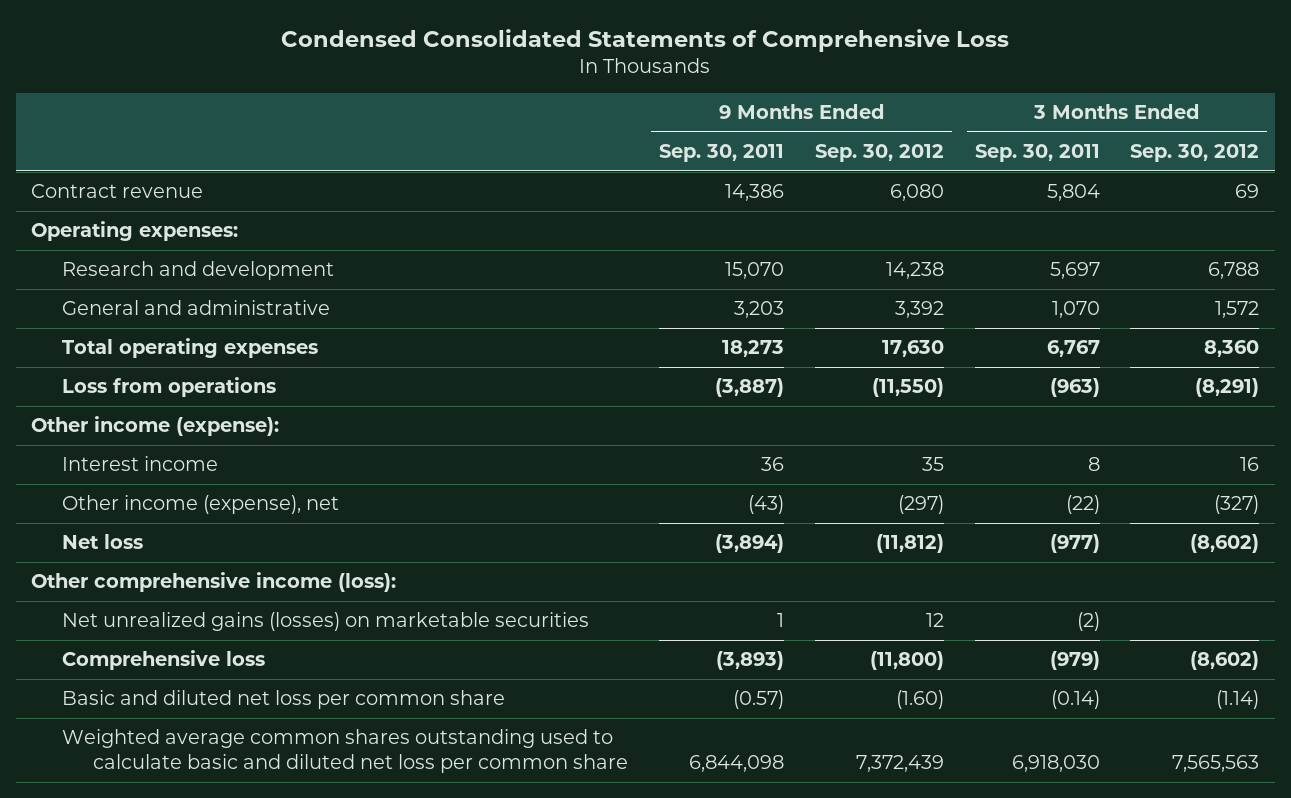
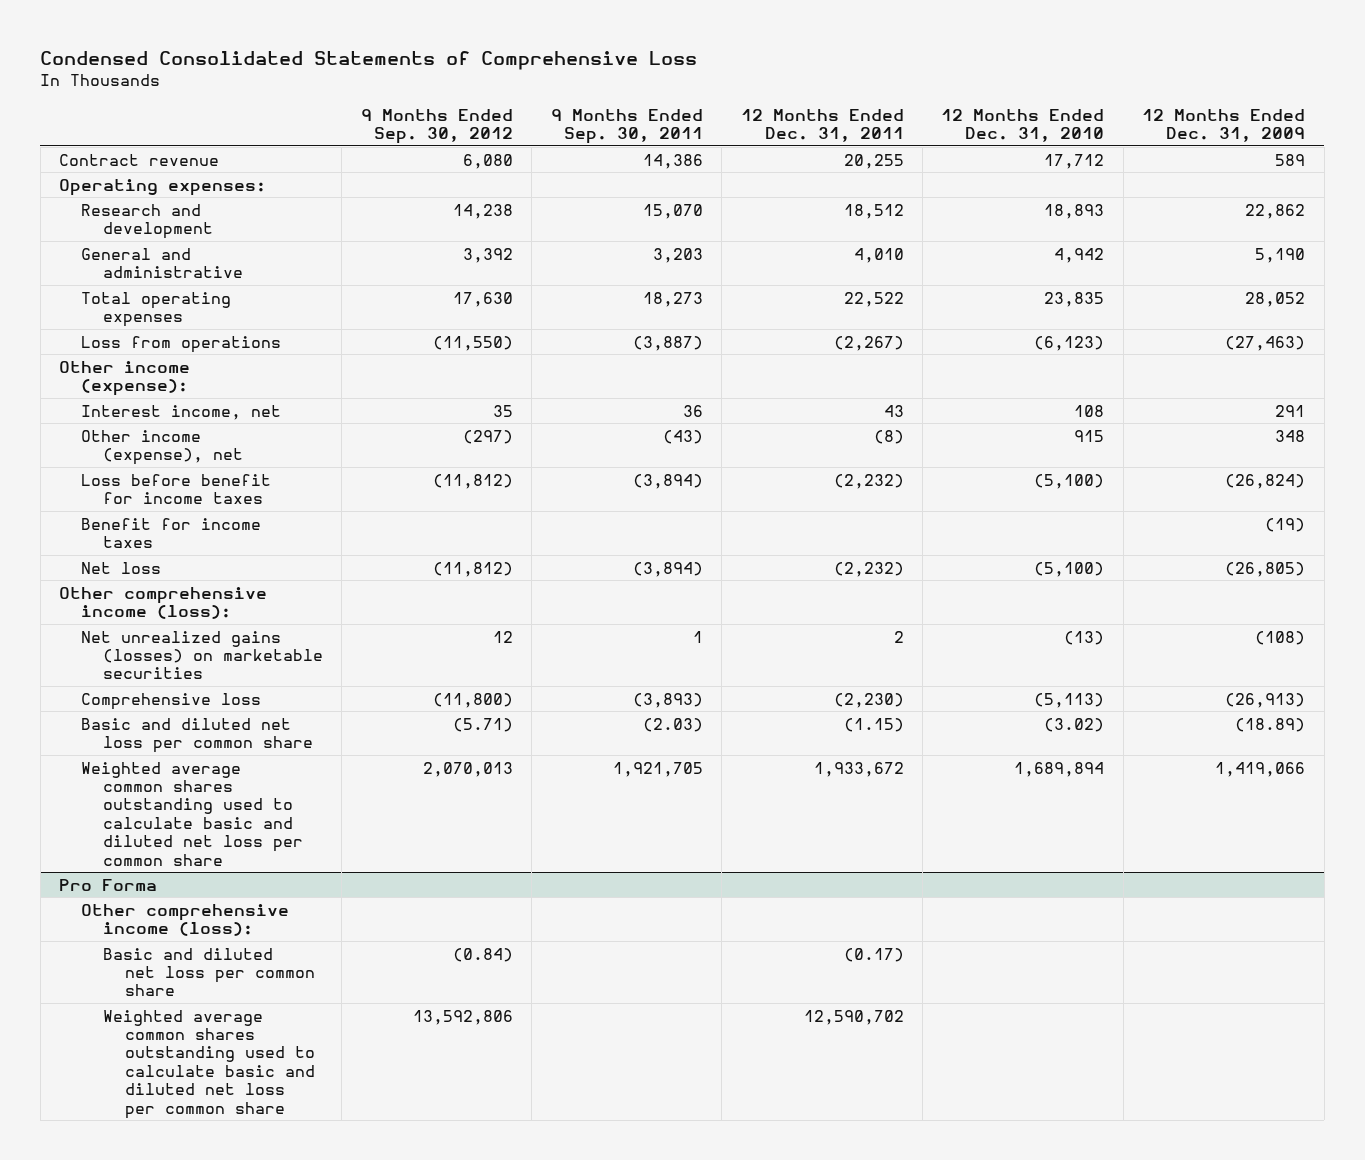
- | 9 Months Ended Sep. 30, 2011 | 9 Months Ended Sep. 30, 2012 | 3 Months Ended Sep. 30, 2011 | 3 Months Ended Sep. 30, 2012
+ | 9 Months Ended Sep. 30, 2012 | 9 Months Ended Sep. 30, 2011 | 12 Months Ended Dec. 31, 2011 | 12 Months Ended Dec. 31, 2010 | 12 Months Ended Dec. 31, 2009
- Interest income | 36 | 35 | 8 | 16
+ Interest income, net | 35 | 36 | 43 | 108 | 291
+ Loss before benefit for income taxes | (11,812) | (3,894) | (2,232) | (5,100) | (26,824)
+ Benefit for income taxes | | | | | (19)
- Basic and diluted net loss per common share | (0.57) | (1.60) | (0.14) | (1.14)
- Weighted average common shares outstanding used to calculate basic and diluted net loss per common share | 6,844,098 | 7,372,439 | 6,918,030 | 7,565,563
+ Basic and diluted net loss per common share | (5.71) | (2.03) | (1.15) | (3.02) | (18.89)
+ Weighted average common shares outstanding used to calculate basic and diluted net loss per common share | 2,070,013 | 1,921,705 | 1,933,672 | 1,689,894 | 1,419,066
+ Pro Forma
+ Other comprehensive income (loss):
+ Basic and diluted net loss per common share | (0.84) | | (0.17) | |
+ Weighted average common shares outstanding used to calculate basic and diluted net loss per common share | 13,592,806 | | 12,590,702 | |

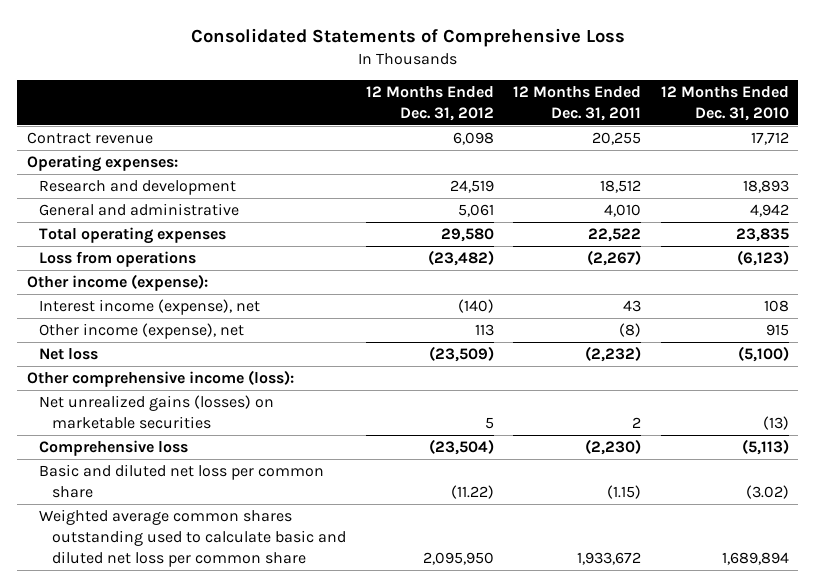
- Condensed Consolidated Statements of Comprehensive Loss
+ Consolidated Statements of Comprehensive Loss
- | 9 Months Ended Sep. 30, 2012 | 9 Months Ended Sep. 30, 2011 | 12 Months Ended Dec. 31, 2011 | 12 Months Ended Dec. 31, 2010 | 12 Months Ended Dec. 31, 2009
+ | 12 Months Ended Dec. 31, 2012 | 12 Months Ended Dec. 31, 2011 | 12 Months Ended Dec. 31, 2010
- Interest income, net | 35 | 36 | 43 | 108 | 291
+ Interest income (expense), net | (140) | 43 | 108
- Loss before benefit for income taxes | (11,812) | (3,894) | (2,232) | (5,100) | (26,824)
- Benefit for income taxes | | | | | (19)
- Pro Forma
- Other comprehensive income (loss):
- Basic and diluted net loss per common share | (0.84) | | (0.17) | |
- Weighted average common shares outstanding used to calculate basic and diluted net loss per common share | 13,592,806 | | 12,590,702 | |

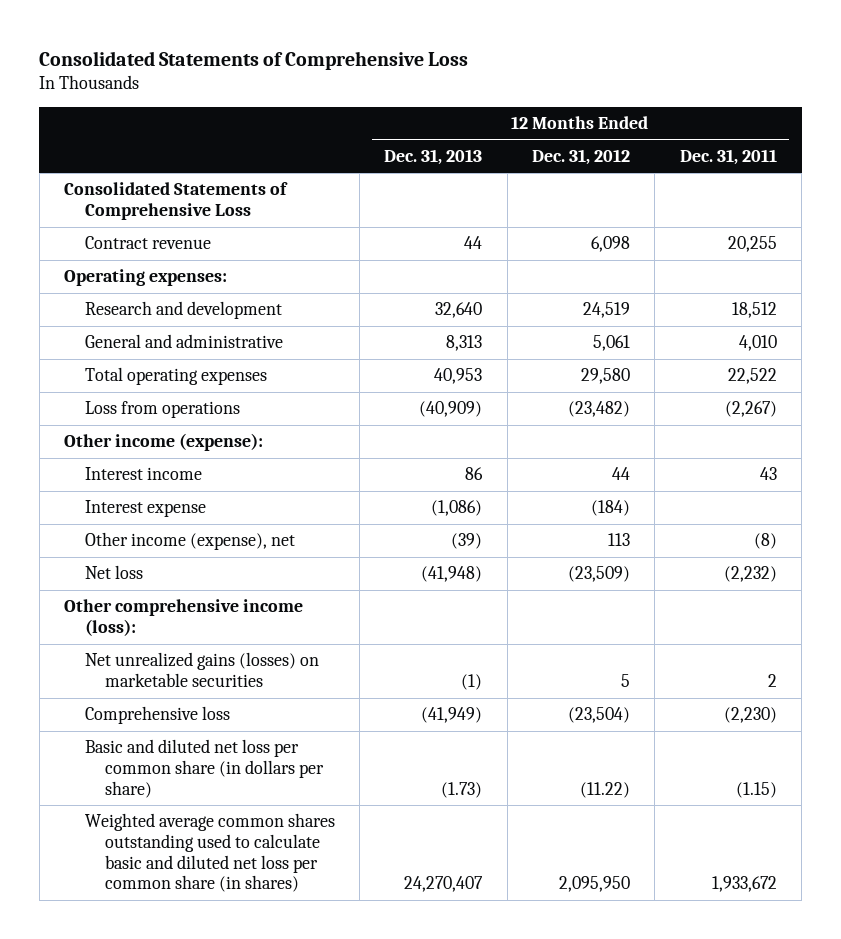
- | 12 Months Ended Dec. 31, 2012 | 12 Months Ended Dec. 31, 2011 | 12 Months Ended Dec. 31, 2010
+ | 12 Months Ended Dec. 31, 2013 | 12 Months Ended Dec. 31, 2012 | 12 Months Ended Dec. 31, 2011
+ Consolidated Statements of Comprehensive Loss
- Interest income (expense), net | (140) | 43 | 108
+ Interest income | 86 | 44 | 43
+ Interest expense | (1,086) | (184) |
- Basic and diluted net loss per common share | (11.22) | (1.15) | (3.02)
- Weighted average common shares outstanding used to calculate basic and diluted net loss per common share | 2,095,950 | 1,933,672 | 1,689,894
+ Basic and diluted net loss per common share (in dollars per share) | (1.73) | (11.22) | (1.15)
+ Weighted average common shares outstanding used to calculate basic and diluted net loss per common share (in shares) | 24,270,407 | 2,095,950 | 1,933,672

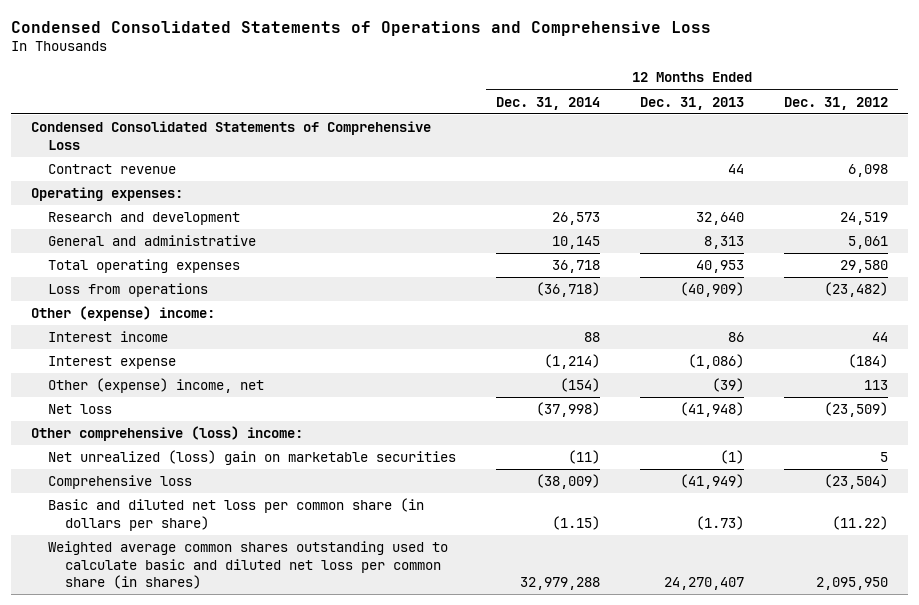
- Consolidated Statements of Comprehensive Loss
+ Condensed Consolidated Statements of Operations and Comprehensive Loss
- | 12 Months Ended Dec. 31, 2013 | 12 Months Ended Dec. 31, 2012 | 12 Months Ended Dec. 31, 2011
+ | 12 Months Ended Dec. 31, 2014 | 12 Months Ended Dec. 31, 2013 | 12 Months Ended Dec. 31, 2012
- Consolidated Statements of Comprehensive Loss
+ Condensed Consolidated Statements of Comprehensive Loss
- Other income (expense):
+ Other (expense) income:
- Other income (expense), net | (39) | 113 | (8)
+ Other (expense) income, net | (154) | (39) | 113
- Other comprehensive income (loss):
- Net unrealized gains (losses) on marketable securities | (1) | 5 | 2
+ Other comprehensive (loss) income:
+ Net unrealized (loss) gain on marketable securities | (11) | (1) | 5

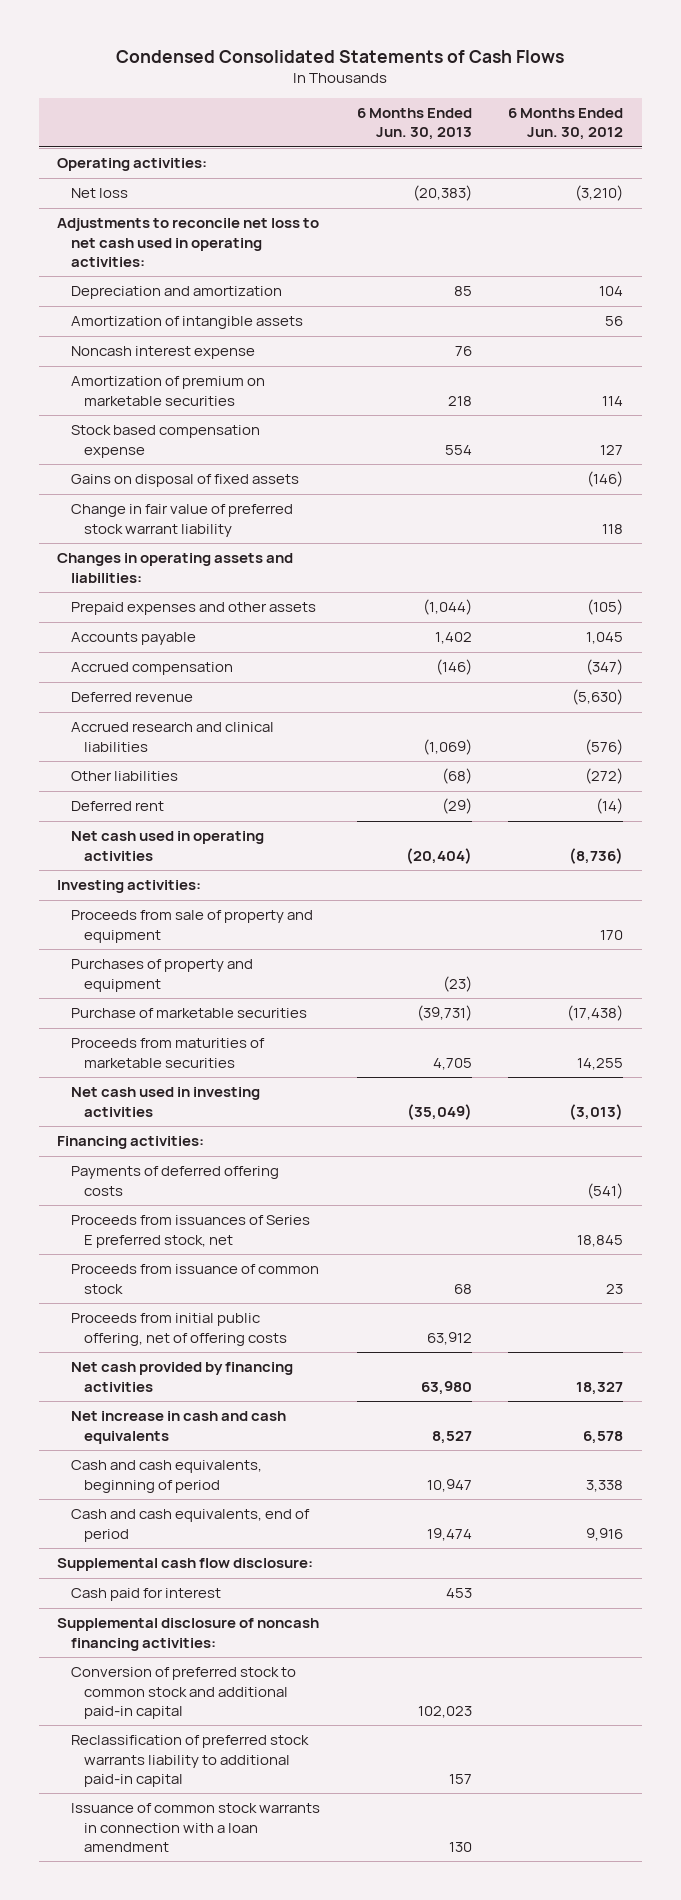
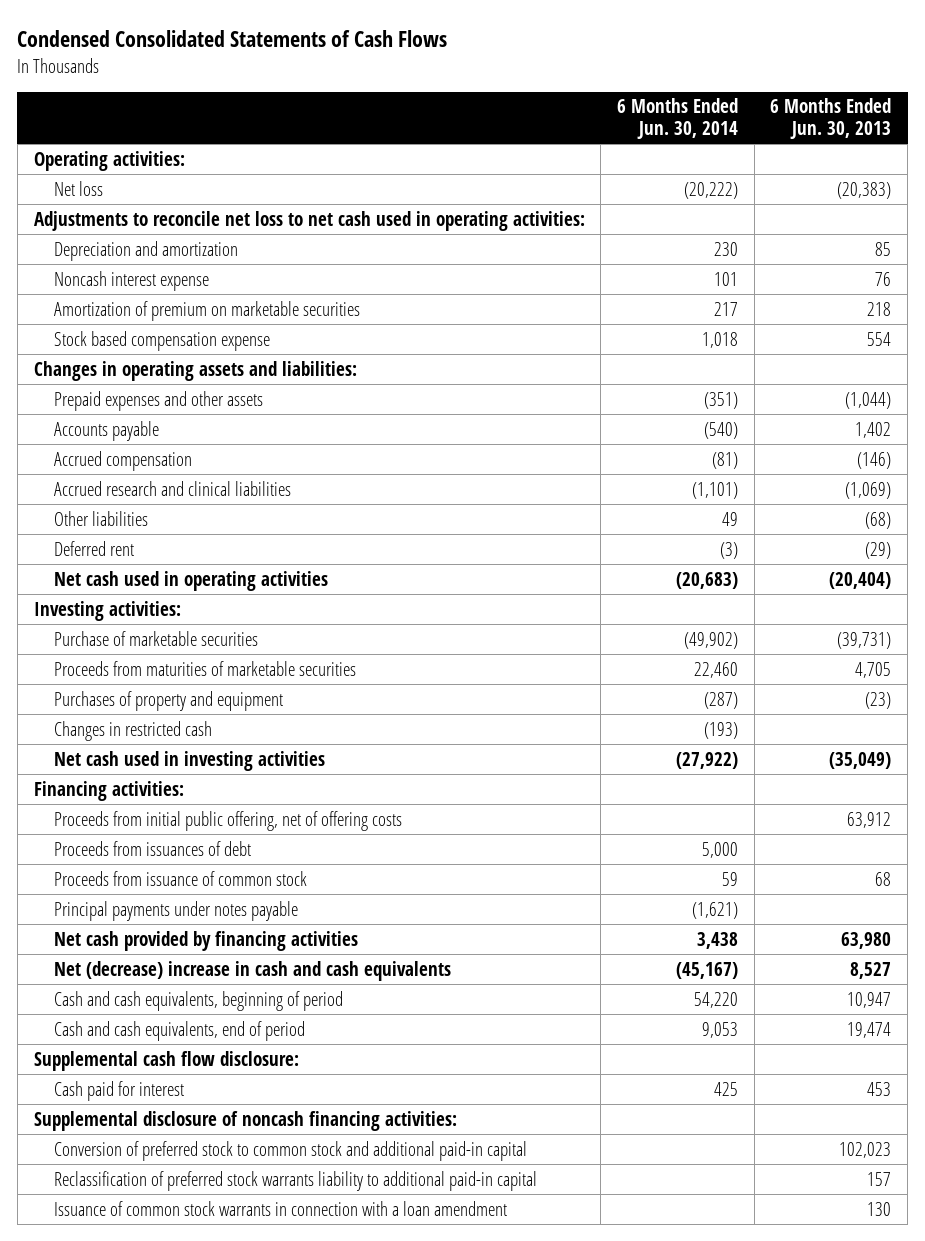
- | 6 Months Ended Jun. 30, 2013 | 6 Months Ended Jun. 30, 2012
+ | 6 Months Ended Jun. 30, 2014 | 6 Months Ended Jun. 30, 2013
- Amortization of intangible assets | | 56
- Gains on disposal of fixed assets | | (146)
- Change in fair value of preferred stock warrant liability | | 118
- Deferred revenue | | (5,630)
- Proceeds from sale of property and equipment | | 170
moved down: Purchases of property and equipment | (287) | (23)
+ Changes in restricted cash | (193) |
- Payments of deferred offering costs | | (541)
- Proceeds from issuances of Series E preferred stock, net | | 18,845
+ Proceeds from issuances of debt | 5,000 |
moved down: Proceeds from issuance of common stock | 59 | 68
+ Principal payments under notes payable | (1,621) |
- Net increase in cash and cash equivalents | 8,527 | 6,578
+ Net (decrease) increase in cash and cash equivalents | (45,167) | 8,527

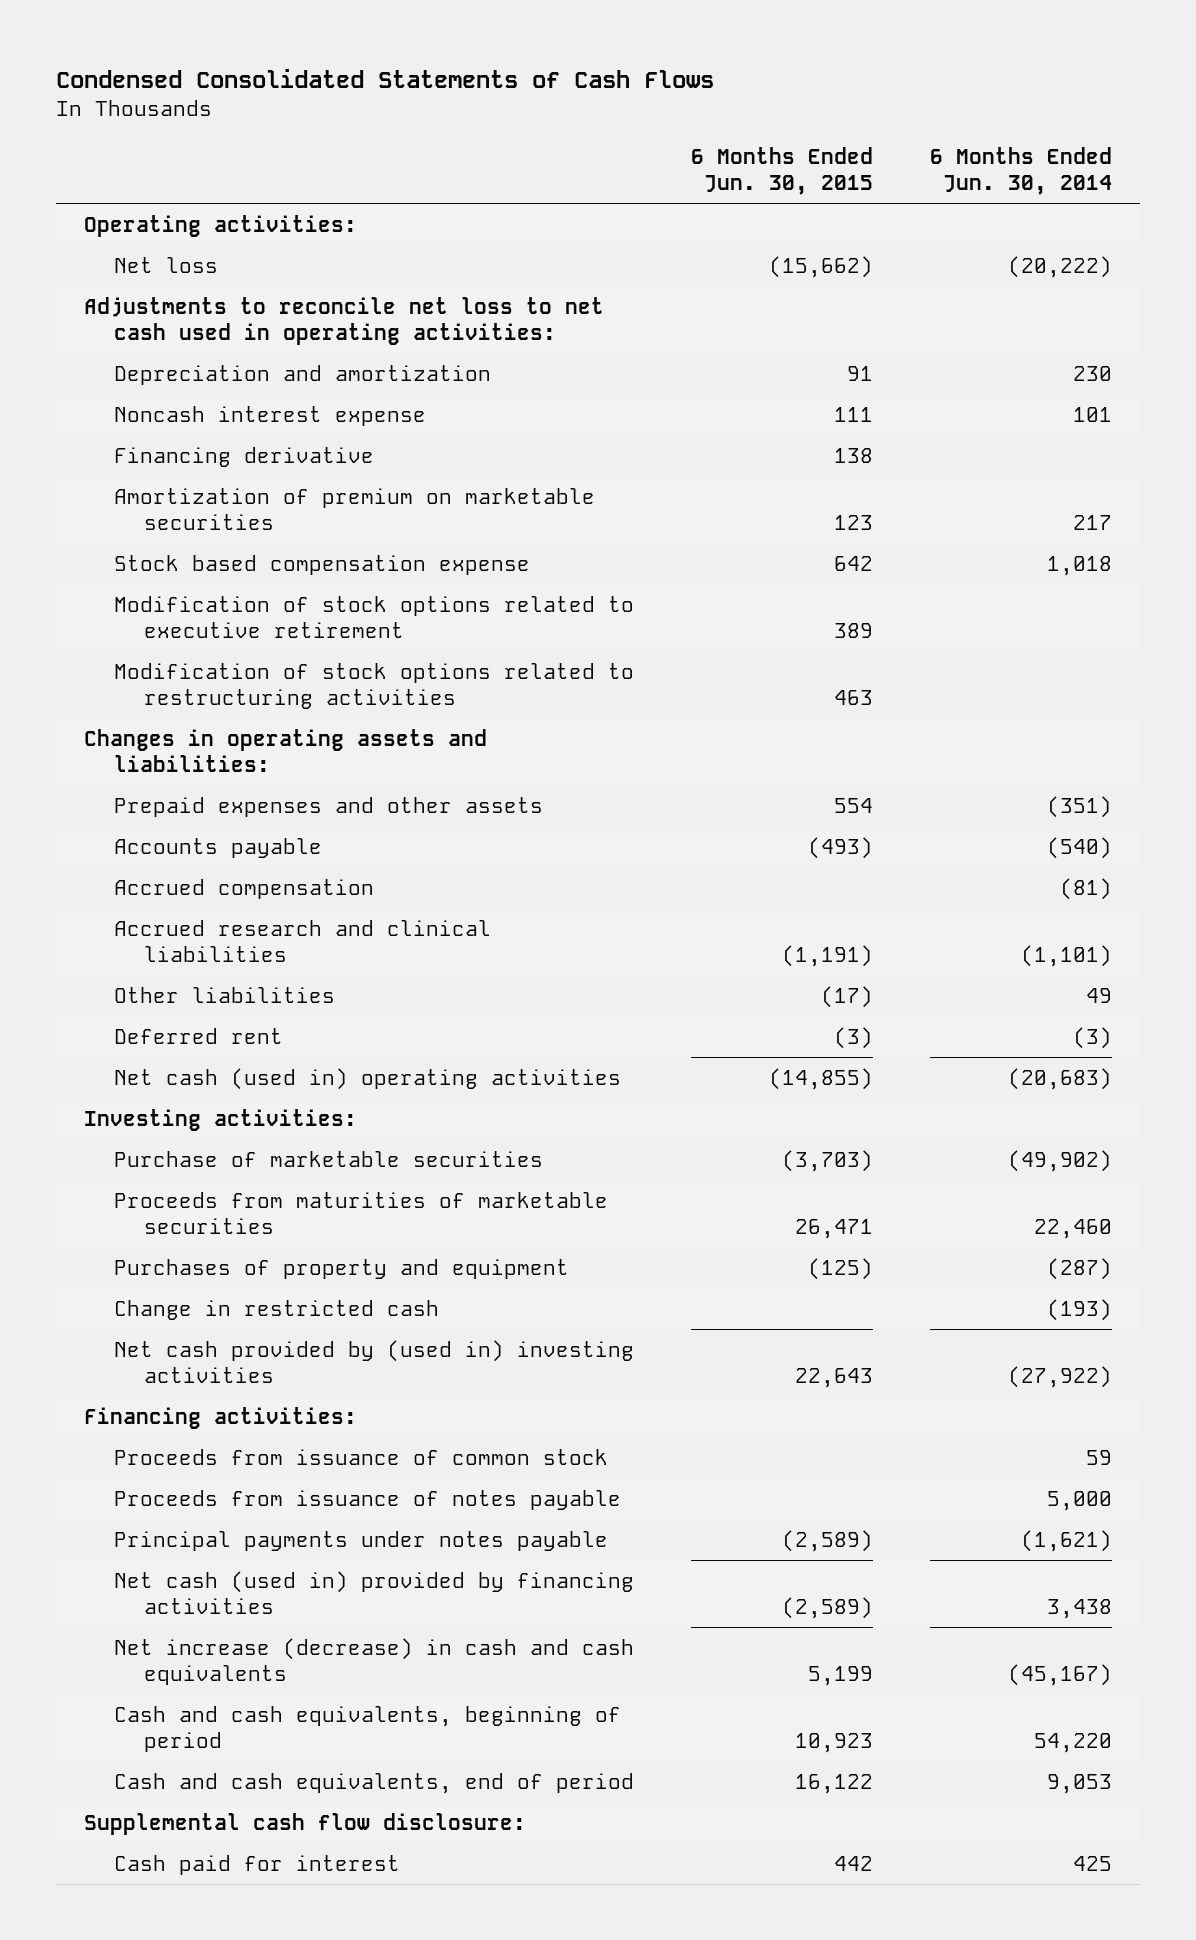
- | 6 Months Ended Jun. 30, 2014 | 6 Months Ended Jun. 30, 2013
+ | 6 Months Ended Jun. 30, 2015 | 6 Months Ended Jun. 30, 2014
+ Financing derivative | 138 |
+ Modification of stock options related to executive retirement | 389 |
+ Modification of stock options related to restructuring activities | 463 |
- Net cash used in operating activities | (20,683) | (20,404)
+ Net cash (used in) operating activities | (14,855) | (20,683)
- Changes in restricted cash | (193) |
- Net cash used in investing activities | (27,922) | (35,049)
+ Change in restricted cash | | (193)
+ Net cash provided by (used in) investing activities | 22,643 | (27,922)
- Proceeds from initial public offering, net of offering costs | | 63,912
- Proceeds from issuances of debt | 5,000 |
+ Proceeds from issuance of notes payable | | 5,000
- Net cash provided by financing activities | 3,438 | 63,980
- Net (decrease) increase in cash and cash equivalents | (45,167) | 8,527
+ Net cash (used in) provided by financing activities | (2,589) | 3,438
+ Net increase (decrease) in cash and cash equivalents | 5,199 | (45,167)
- Supplemental disclosure of noncash financing activities:
- Conversion of preferred stock to common stock and additional paid-in capital | | 102,023
- Reclassification of preferred stock warrants liability to additional paid-in capital | | 157
- Issuance of common stock warrants in connection with a loan amendment | | 130

